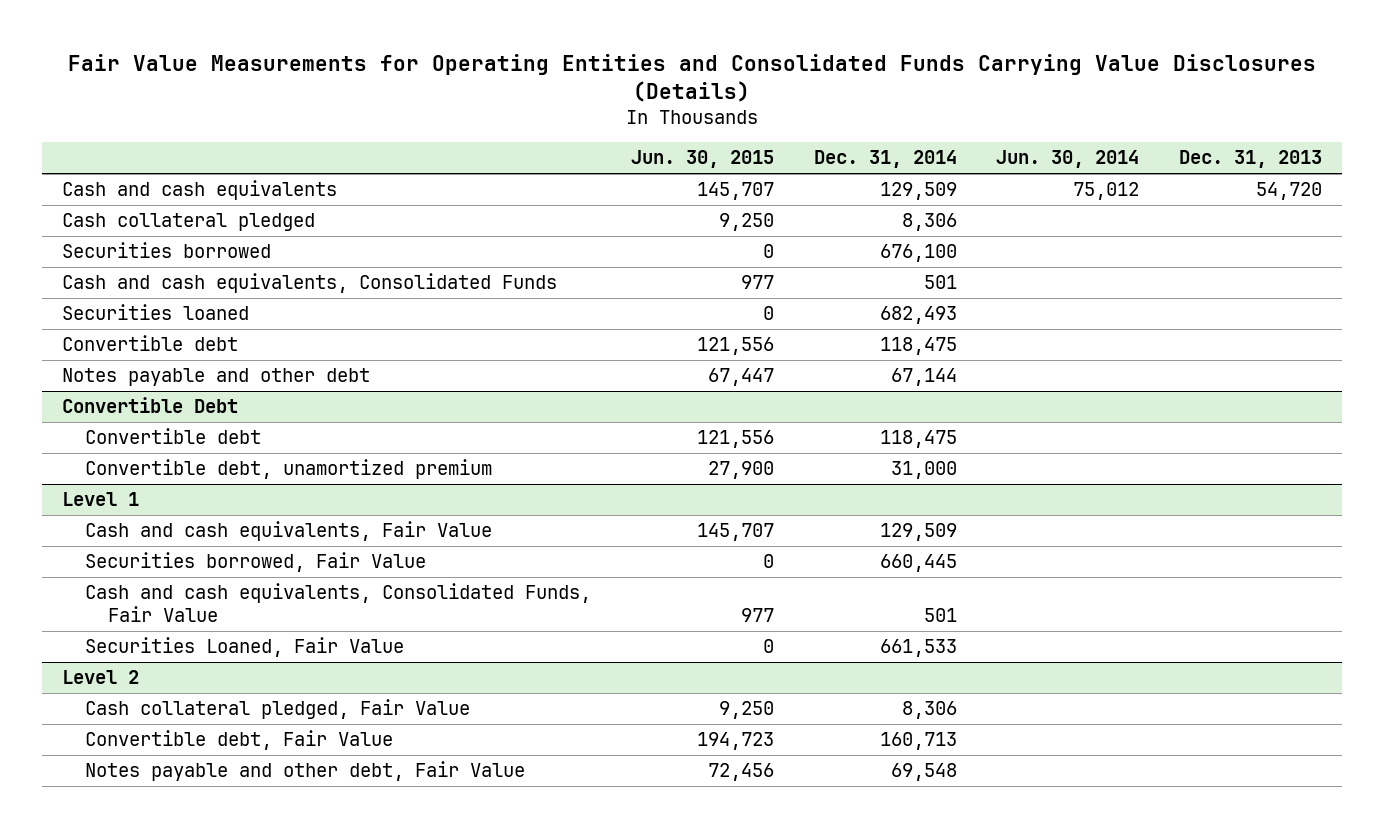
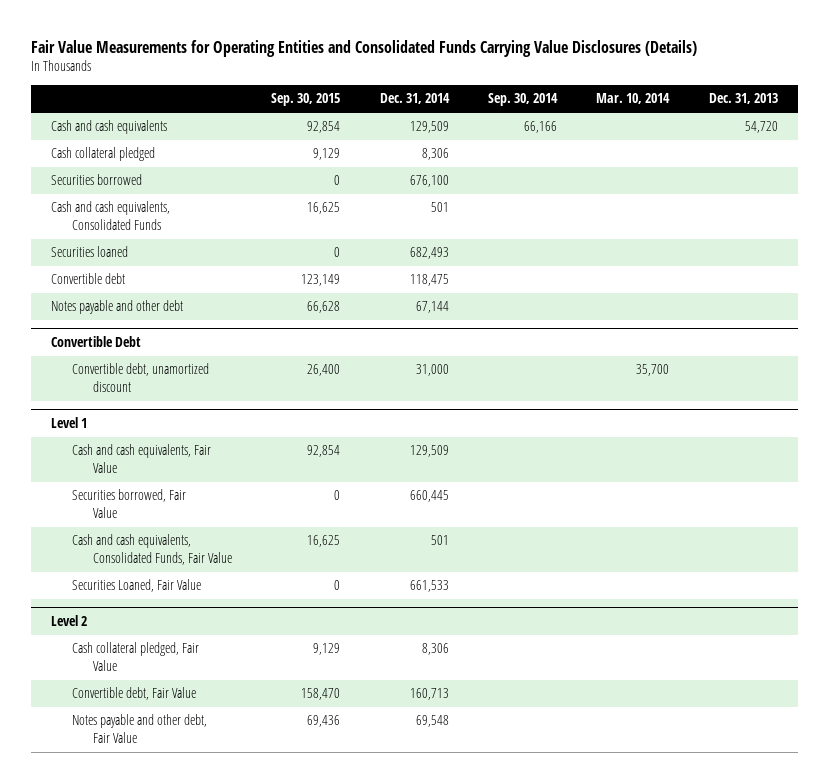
- | Jun. 30, 2015 | Dec. 31, 2014 | Jun. 30, 2014 | Dec. 31, 2013
+ | Sep. 30, 2015 | Dec. 31, 2014 | Sep. 30, 2014 | Mar. 10, 2014 | Dec. 31, 2013
@ Convertible Debt
- Convertible debt | 121,556 | 118,475 | |
- Convertible debt, unamortized premium | 27,900 | 31,000 | |
+ Convertible debt, unamortized discount | 26,400 | 31,000 | | 35,700 |

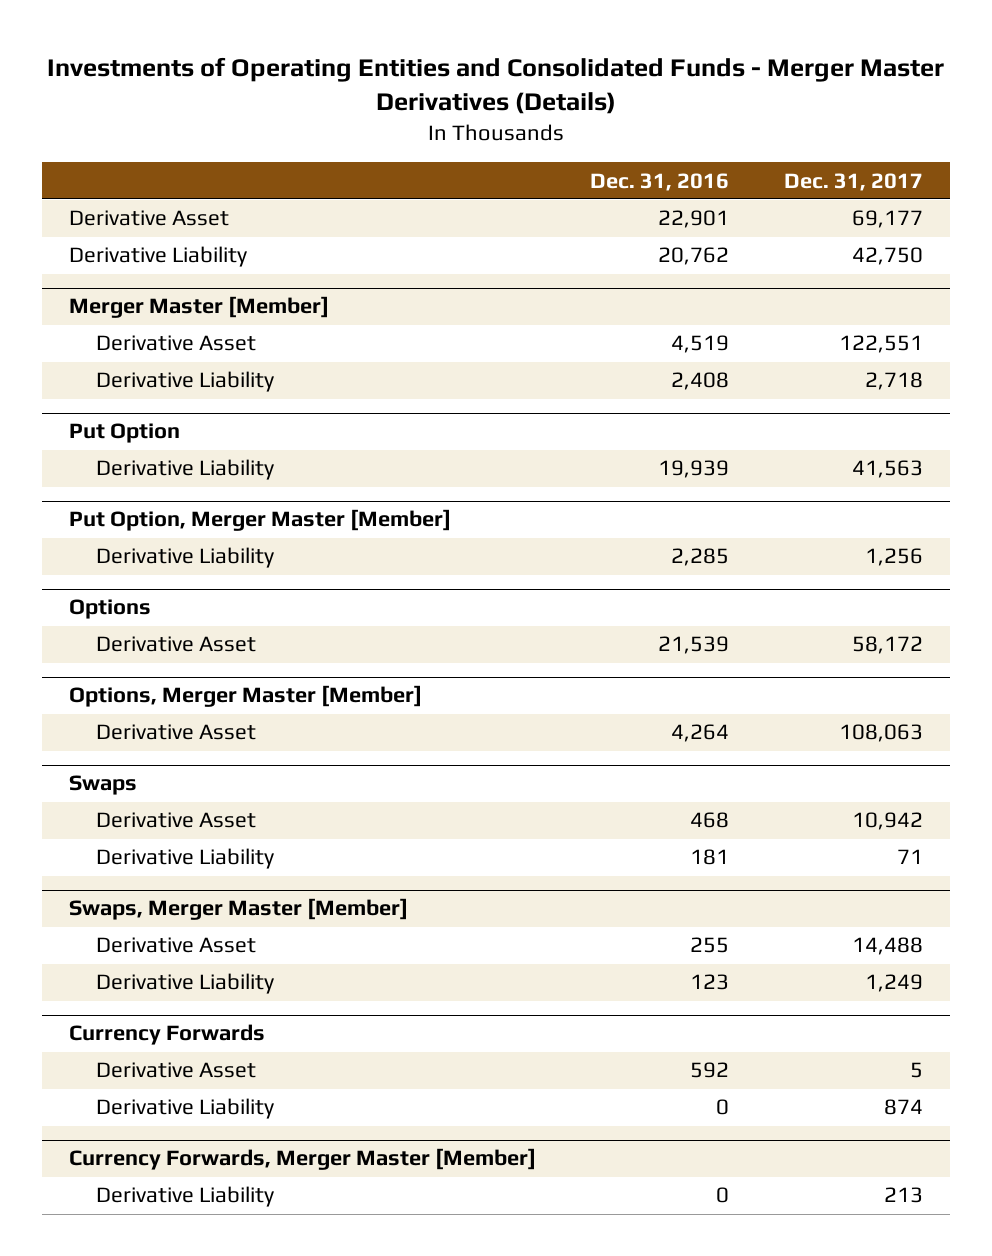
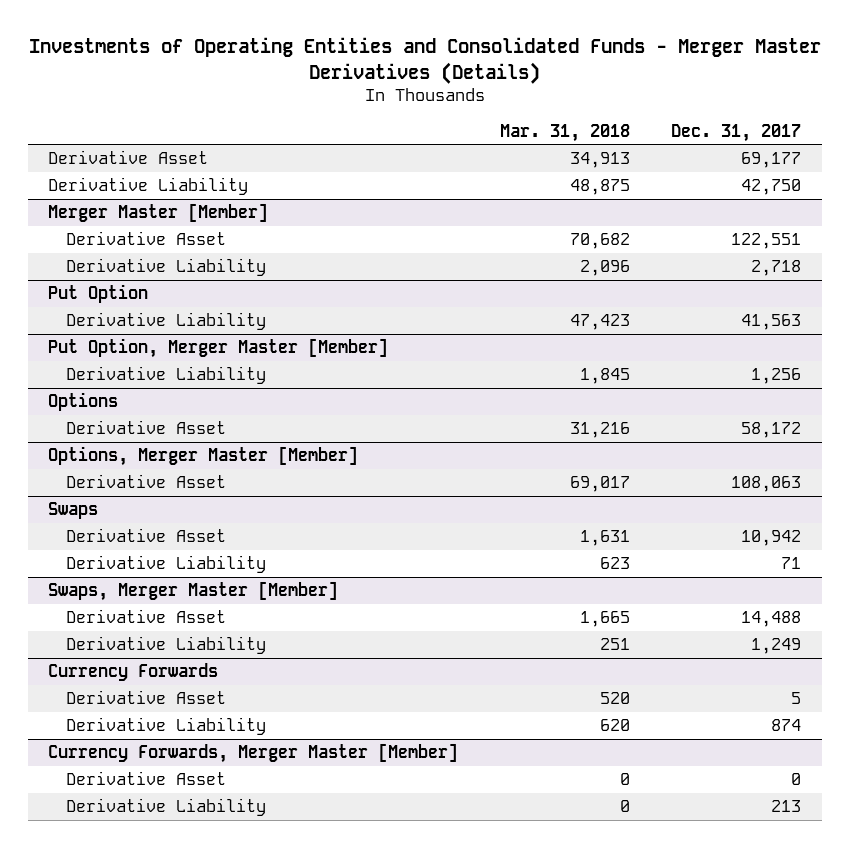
- | Dec. 31, 2016 | Dec. 31, 2017
+ | Mar. 31, 2018 | Dec. 31, 2017
@ Currency Forwards, Merger Master [Member]
+ Derivative Asset | 0 | 0

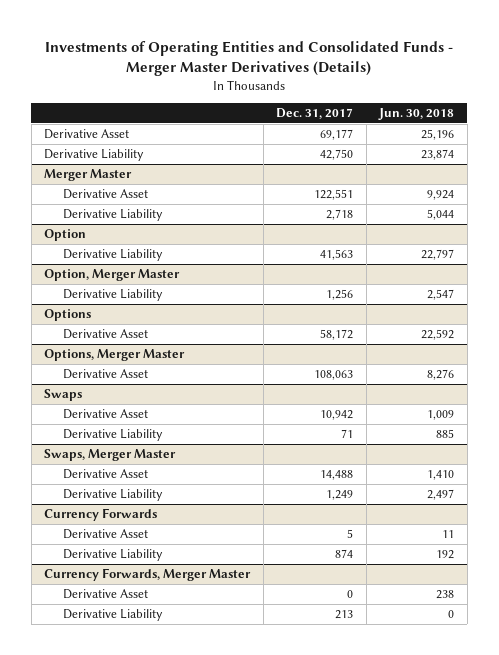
- | Mar. 31, 2018 | Dec. 31, 2017
+ | Dec. 31, 2017 | Jun. 30, 2018
- Merger Master [Member]
+ Merger Master
- Put Option
+ Option
- Put Option, Merger Master [Member]
+ Option, Merger Master
- Options, Merger Master [Member]
+ Options, Merger Master
- Swaps, Merger Master [Member]
+ Swaps, Merger Master
- Currency Forwards, Merger Master [Member]
+ Currency Forwards, Merger Master

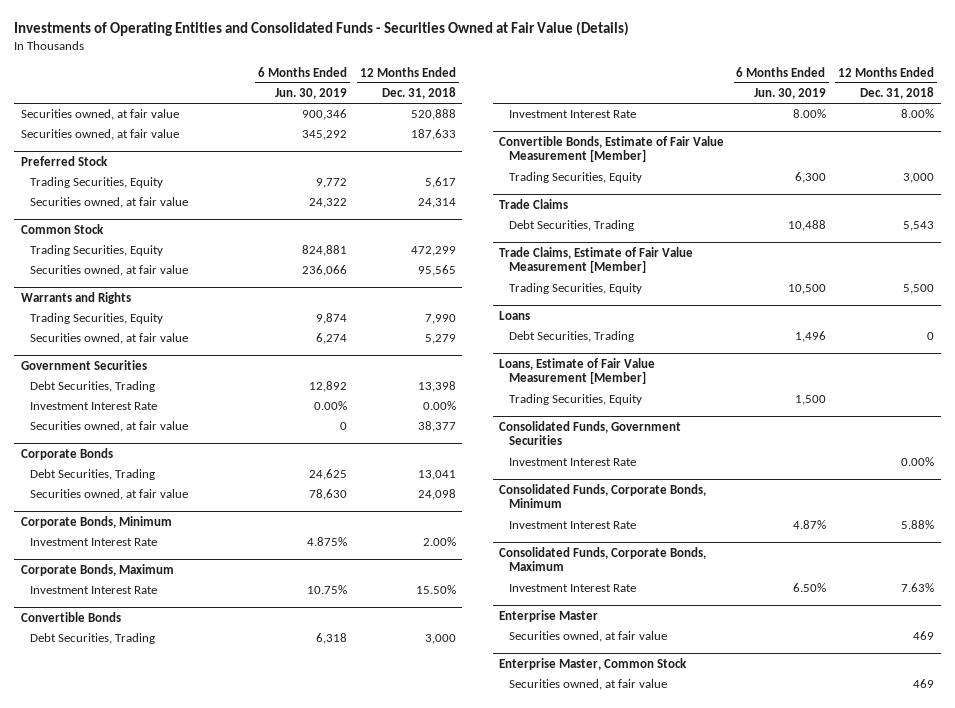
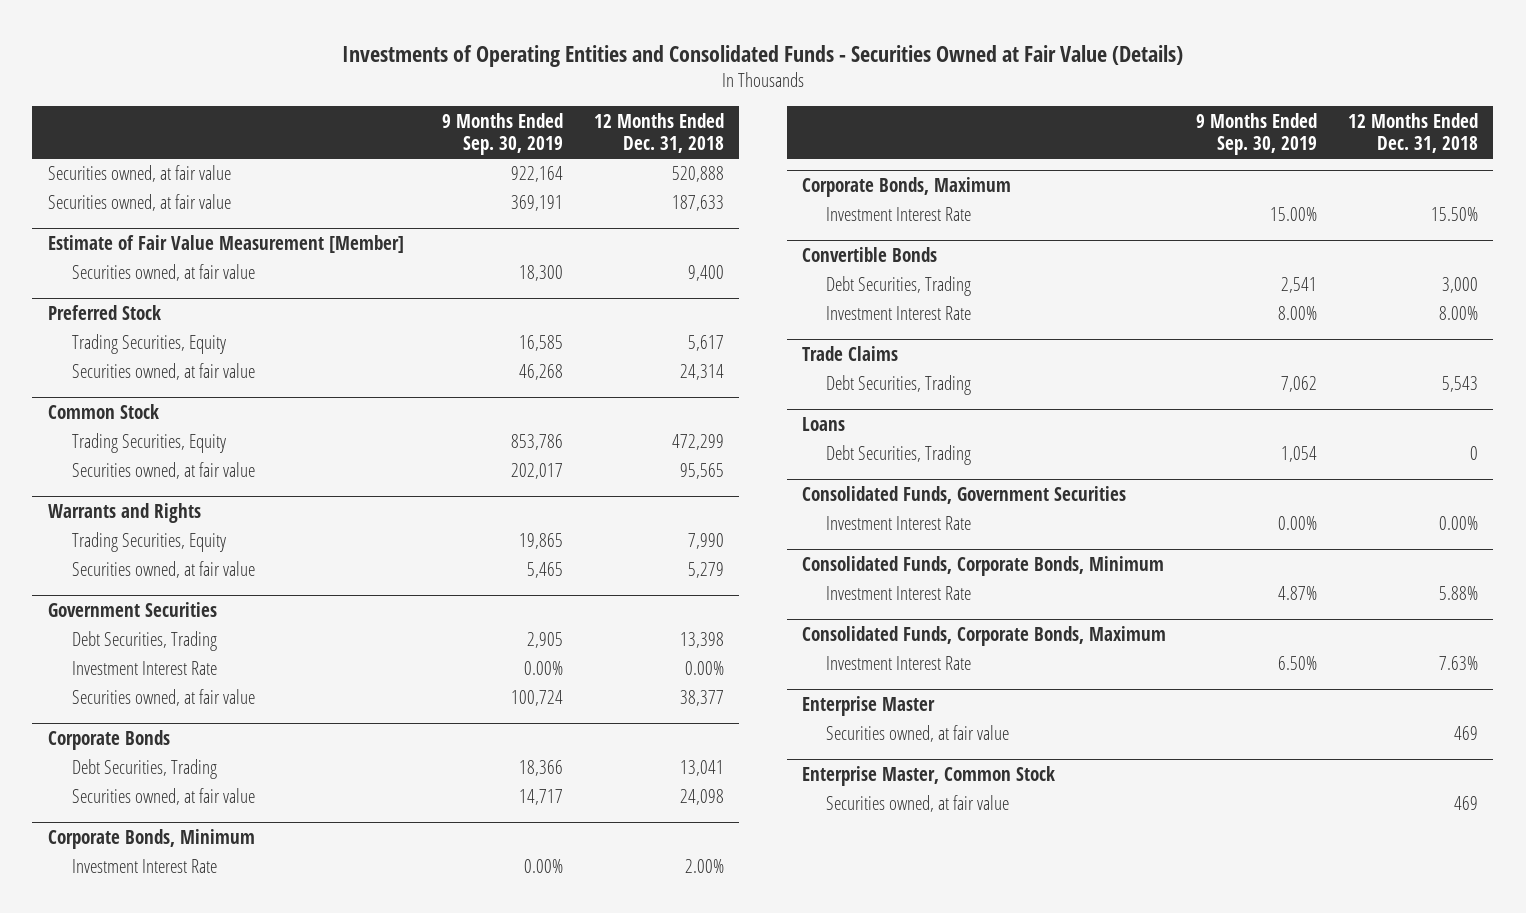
- | 6 Months Ended Jun. 30, 2019 | 12 Months Ended Dec. 31, 2018
+ | 9 Months Ended Sep. 30, 2019 | 12 Months Ended Dec. 31, 2018
+ Estimate of Fair Value Measurement [Member]
+ Securities owned, at fair value | 18,300 | 9,400
- Convertible Bonds, Estimate of Fair Value Measurement [Member]
- Trading Securities, Equity | 6,300 | 3,000
- Trade Claims, Estimate of Fair Value Measurement [Member]
- Trading Securities, Equity | 10,500 | 5,500
- Loans, Estimate of Fair Value Measurement [Member]
- Trading Securities, Equity | 1,500 |

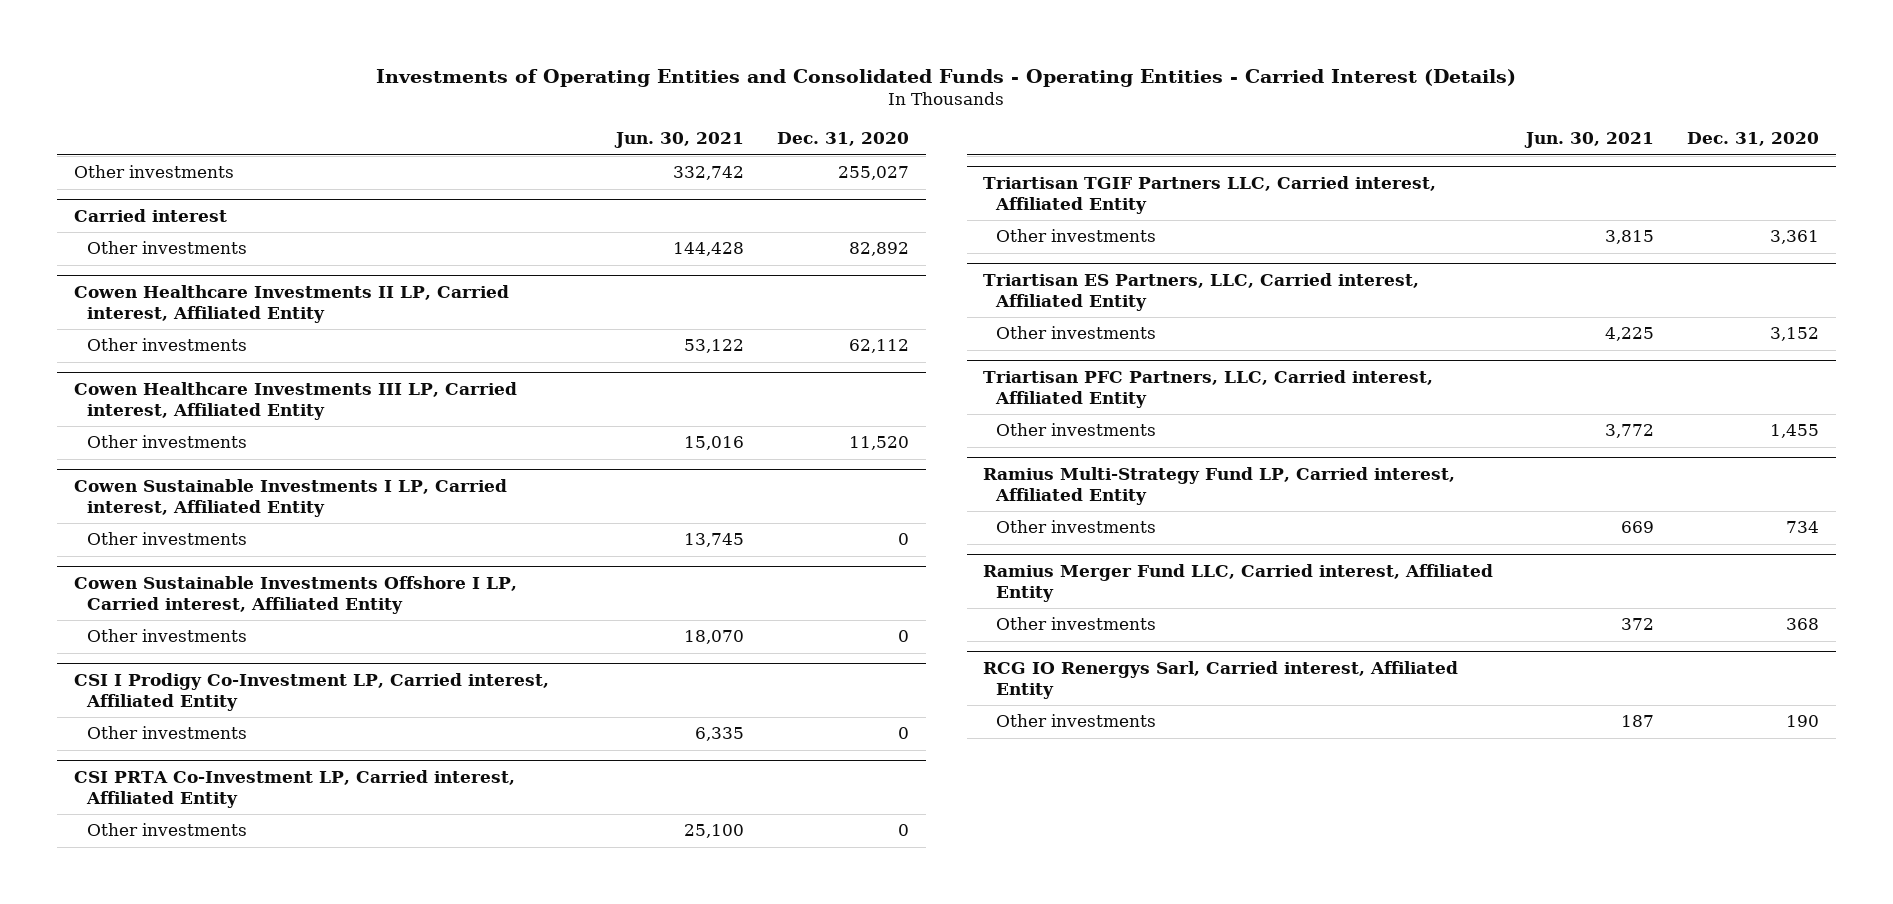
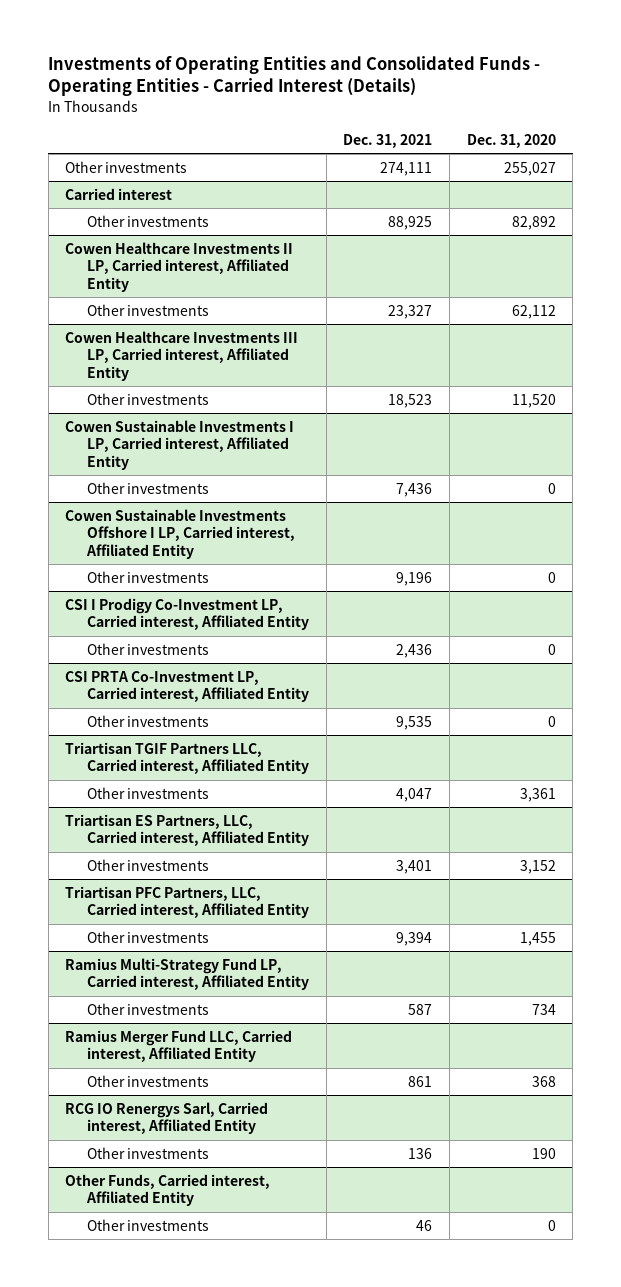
- | Jun. 30, 2021 | Dec. 31, 2020
+ | Dec. 31, 2021 | Dec. 31, 2020
+ Other Funds, Carried interest, Affiliated Entity
+ Other investments | 46 | 0

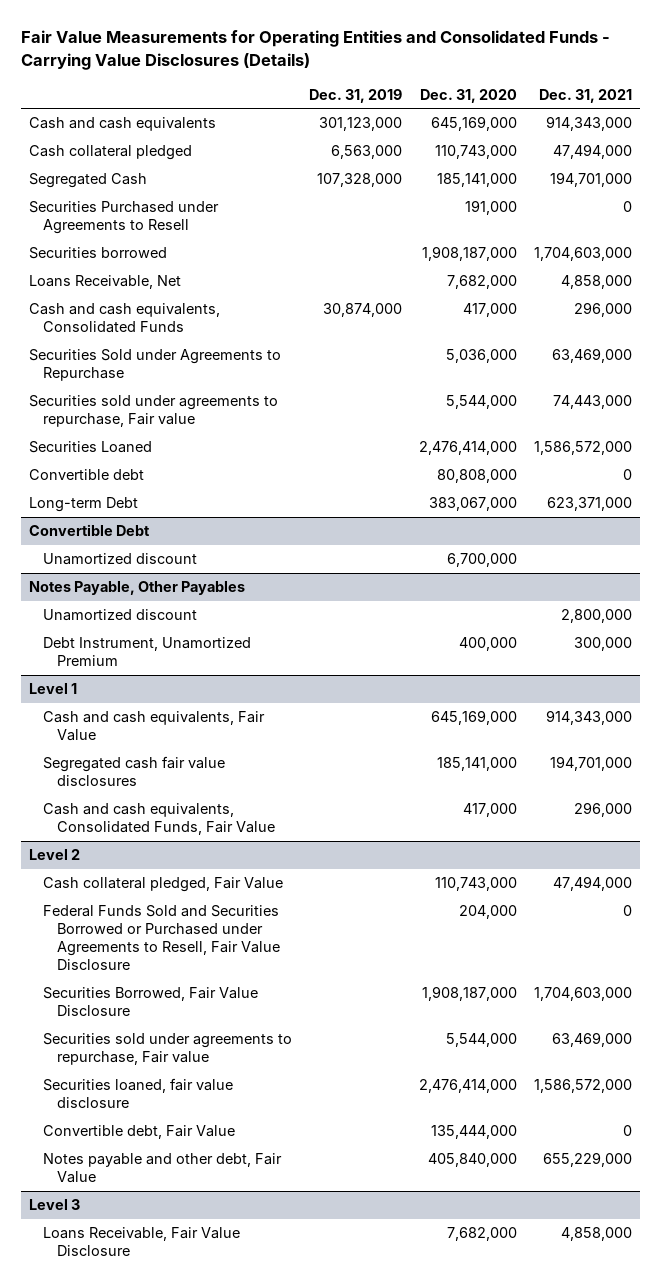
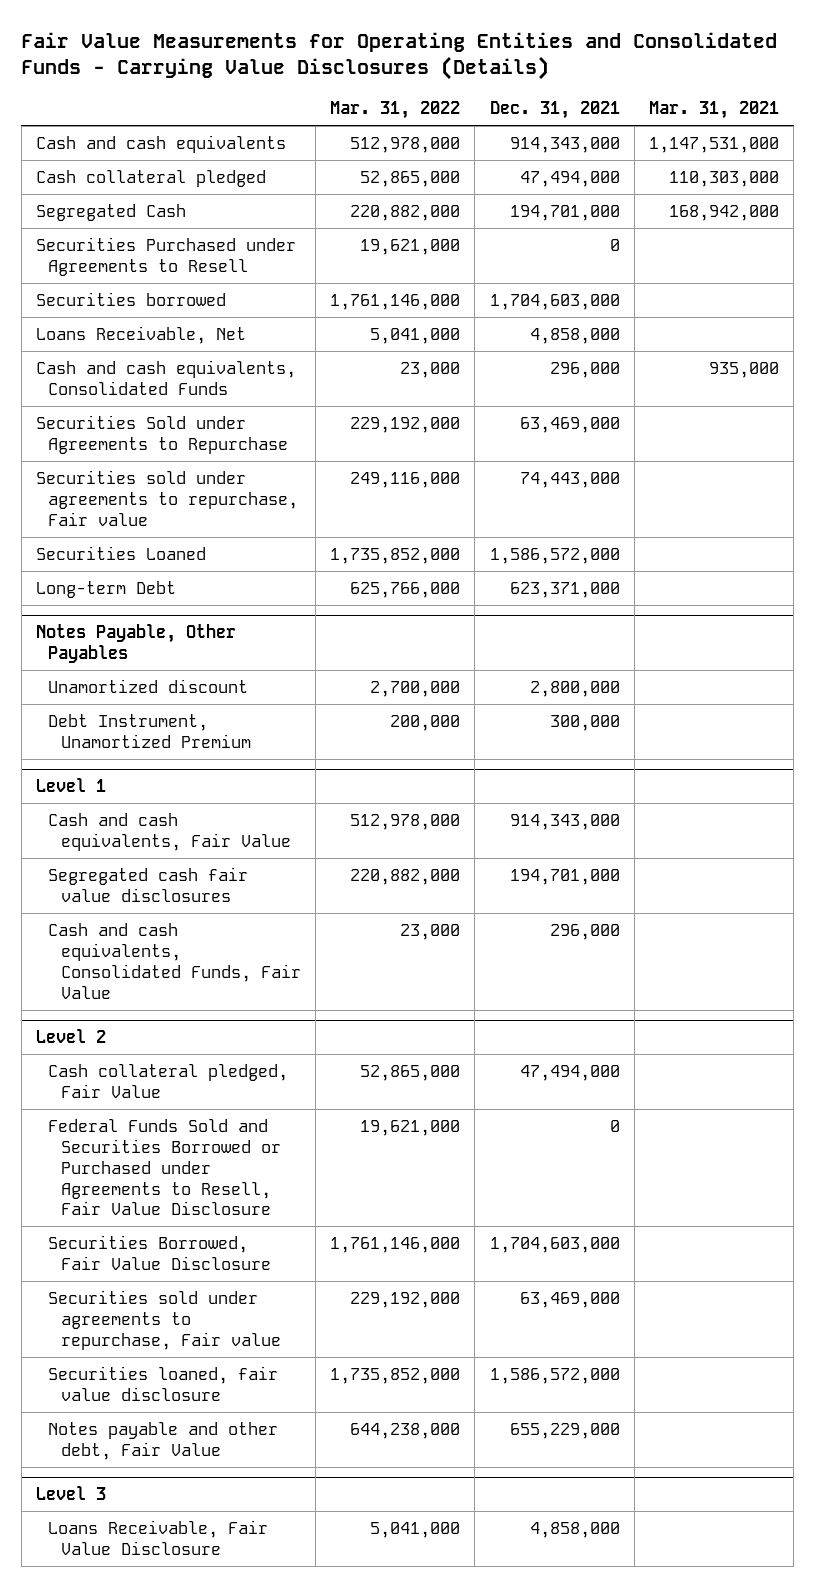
- | Dec. 31, 2019 | Dec. 31, 2020 | Dec. 31, 2021
+ | Mar. 31, 2022 | Dec. 31, 2021 | Mar. 31, 2021
- Convertible debt | | 80,808,000 | 0
- Convertible Debt
- Unamortized discount | | 6,700,000 |
@ Level 2
- Convertible debt, Fair Value | | 135,444,000 | 0

